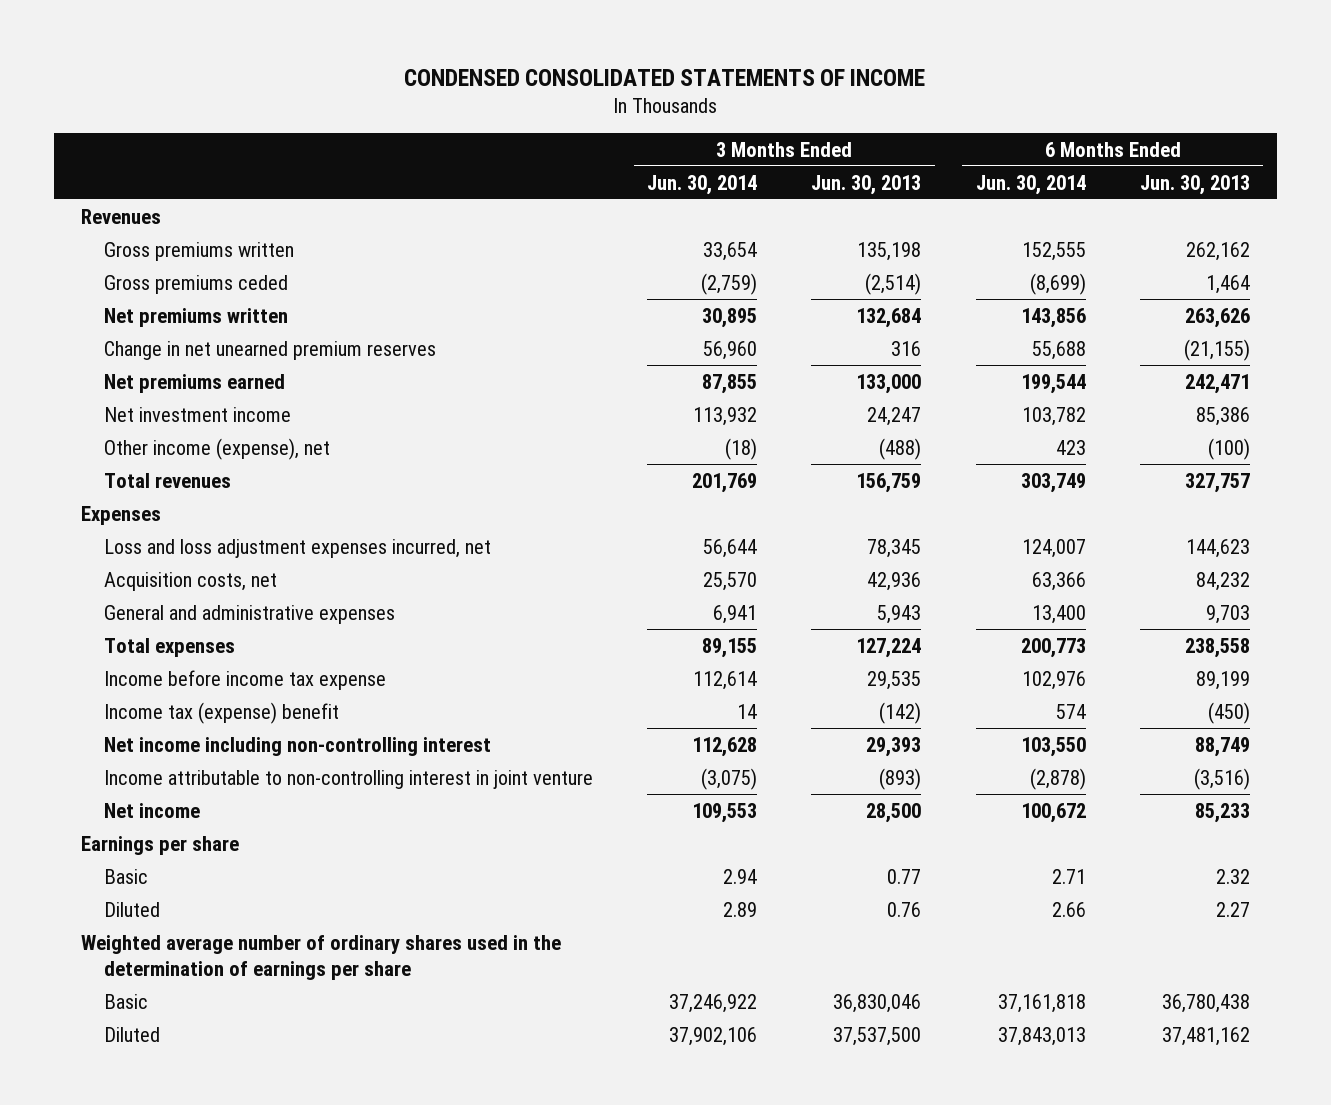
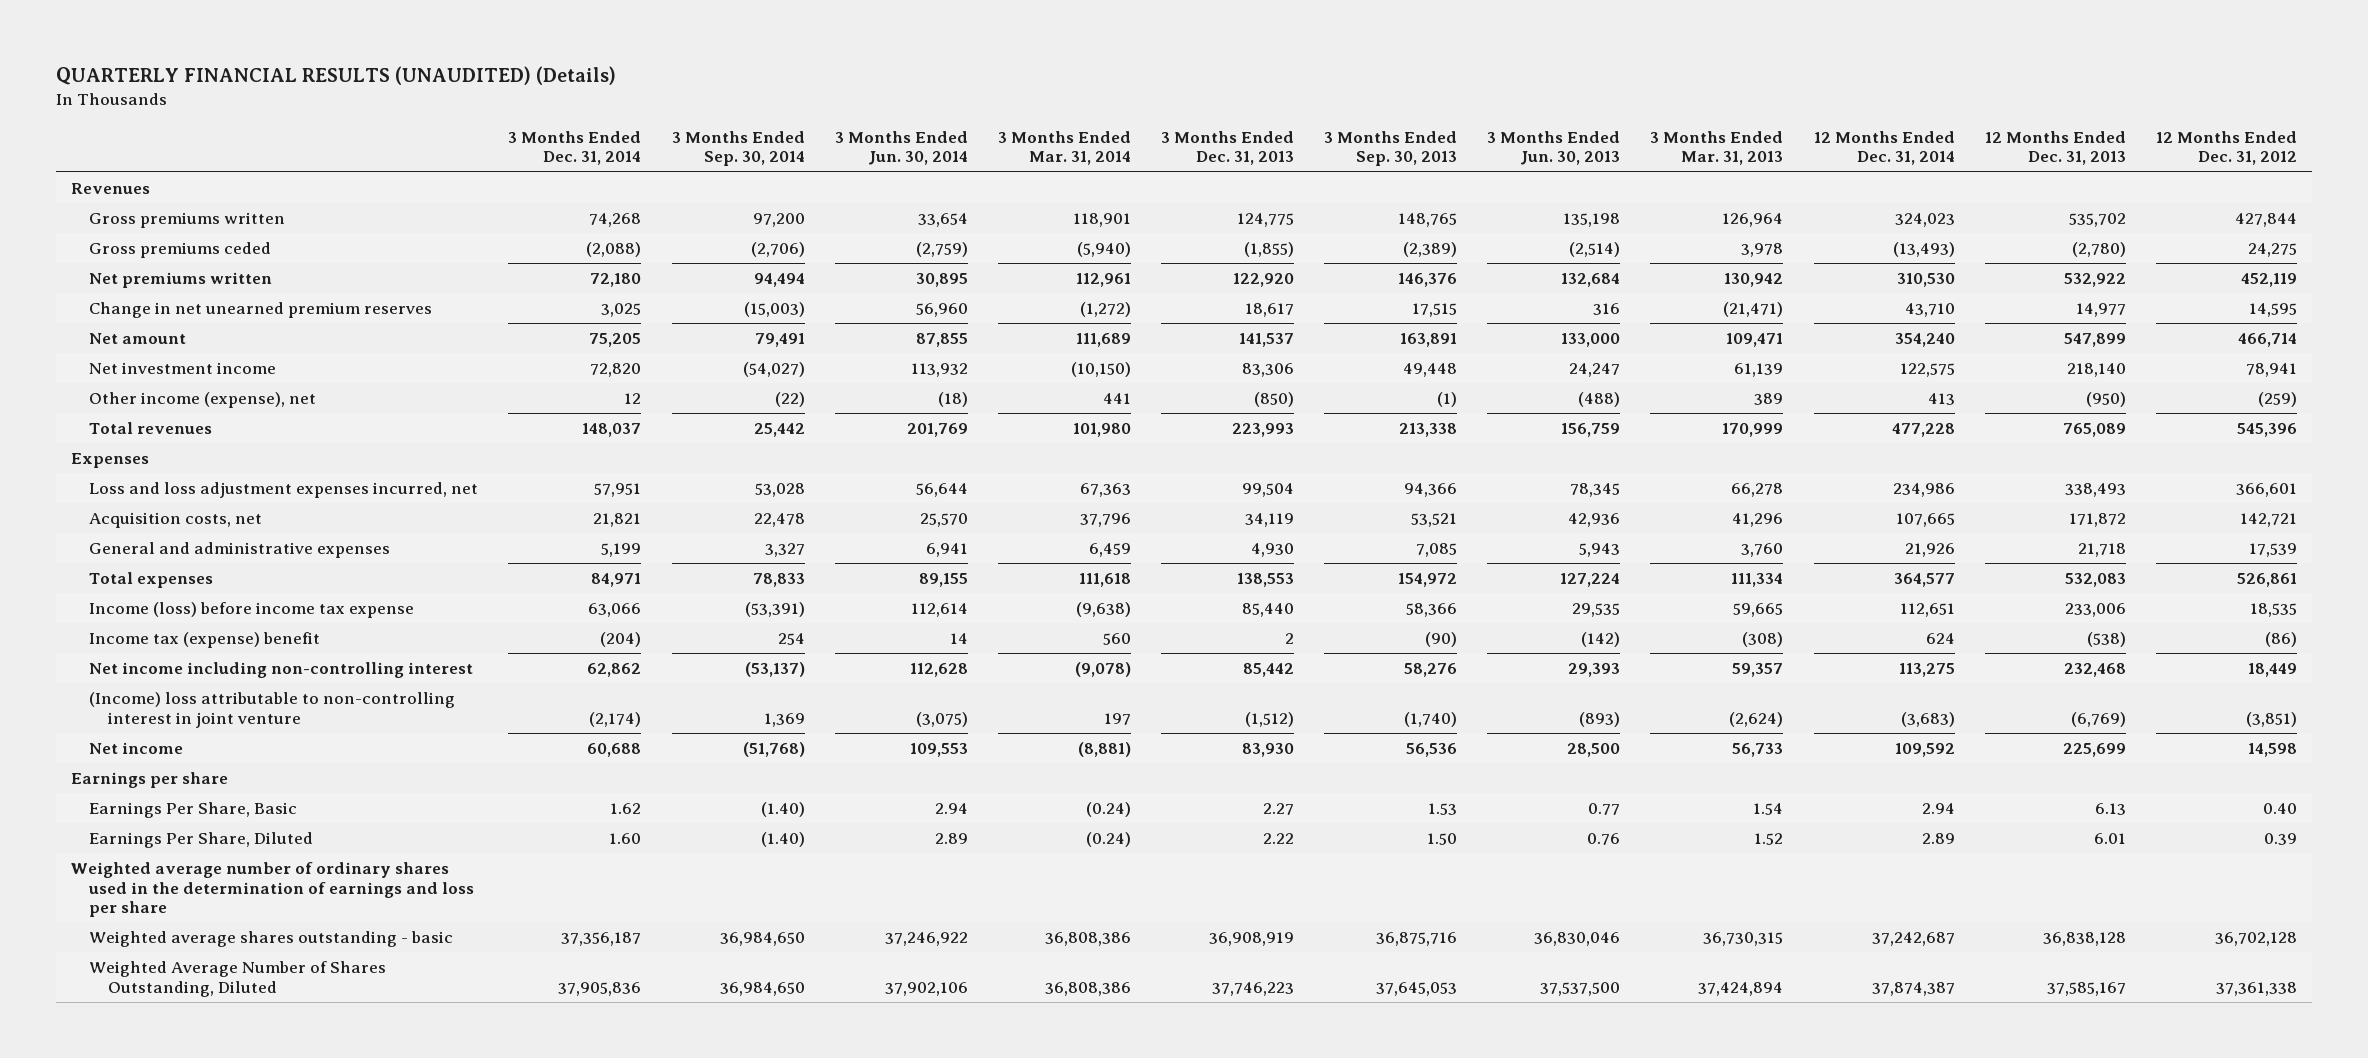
- CONDENSED CONSOLIDATED STATEMENTS OF INCOME
+ QUARTERLY FINANCIAL RESULTS (UNAUDITED) (Details)
- | 3 Months Ended Jun. 30, 2014 | 3 Months Ended Jun. 30, 2013 | 6 Months Ended Jun. 30, 2014 | 6 Months Ended Jun. 30, 2013
+ | 3 Months Ended Dec. 31, 2014 | 3 Months Ended Sep. 30, 2014 | 3 Months Ended Jun. 30, 2014 | 3 Months Ended Mar. 31, 2014 | 3 Months Ended Dec. 31, 2013 | 3 Months Ended Sep. 30, 2013 | 3 Months Ended Jun. 30, 2013 | 3 Months Ended Mar. 31, 2013 | 12 Months Ended Dec. 31, 2014 | 12 Months Ended Dec. 31, 2013 | 12 Months Ended Dec. 31, 2012
- Net premiums earned | 87,855 | 133,000 | 199,544 | 242,471
+ Net amount | 75,205 | 79,491 | 87,855 | 111,689 | 141,537 | 163,891 | 133,000 | 109,471 | 354,240 | 547,899 | 466,714
- Income before income tax expense | 112,614 | 29,535 | 102,976 | 89,199
+ Income (loss) before income tax expense | 63,066 | (53,391) | 112,614 | (9,638) | 85,440 | 58,366 | 29,535 | 59,665 | 112,651 | 233,006 | 18,535
- Income attributable to non-controlling interest in joint venture | (3,075) | (893) | (2,878) | (3,516)
+ (Income) loss attributable to non-controlling interest in joint venture | (2,174) | 1,369 | (3,075) | 197 | (1,512) | (1,740) | (893) | (2,624) | (3,683) | (6,769) | (3,851)
- Basic | 2.94 | 0.77 | 2.71 | 2.32
- Diluted | 2.89 | 0.76 | 2.66 | 2.27
- Weighted average number of ordinary shares used in the determination of earnings per share
- Basic | 37,246,922 | 36,830,046 | 37,161,818 | 36,780,438
- Diluted | 37,902,106 | 37,537,500 | 37,843,013 | 37,481,162
+ Earnings Per Share, Basic | 1.62 | (1.40) | 2.94 | (0.24) | 2.27 | 1.53 | 0.77 | 1.54 | 2.94 | 6.13 | 0.40
+ Earnings Per Share, Diluted | 1.60 | (1.40) | 2.89 | (0.24) | 2.22 | 1.50 | 0.76 | 1.52 | 2.89 | 6.01 | 0.39
+ Weighted average number of ordinary shares used in the determination of earnings and loss per share
+ Weighted average shares outstanding - basic | 37,356,187 | 36,984,650 | 37,246,922 | 36,808,386 | 36,908,919 | 36,875,716 | 36,830,046 | 36,730,315 | 37,242,687 | 36,838,128 | 36,702,128
+ Weighted Average Number of Shares Outstanding, Diluted | 37,905,836 | 36,984,650 | 37,902,106 | 36,808,386 | 37,746,223 | 37,645,053 | 37,537,500 | 37,424,894 | 37,874,387 | 37,585,167 | 37,361,338

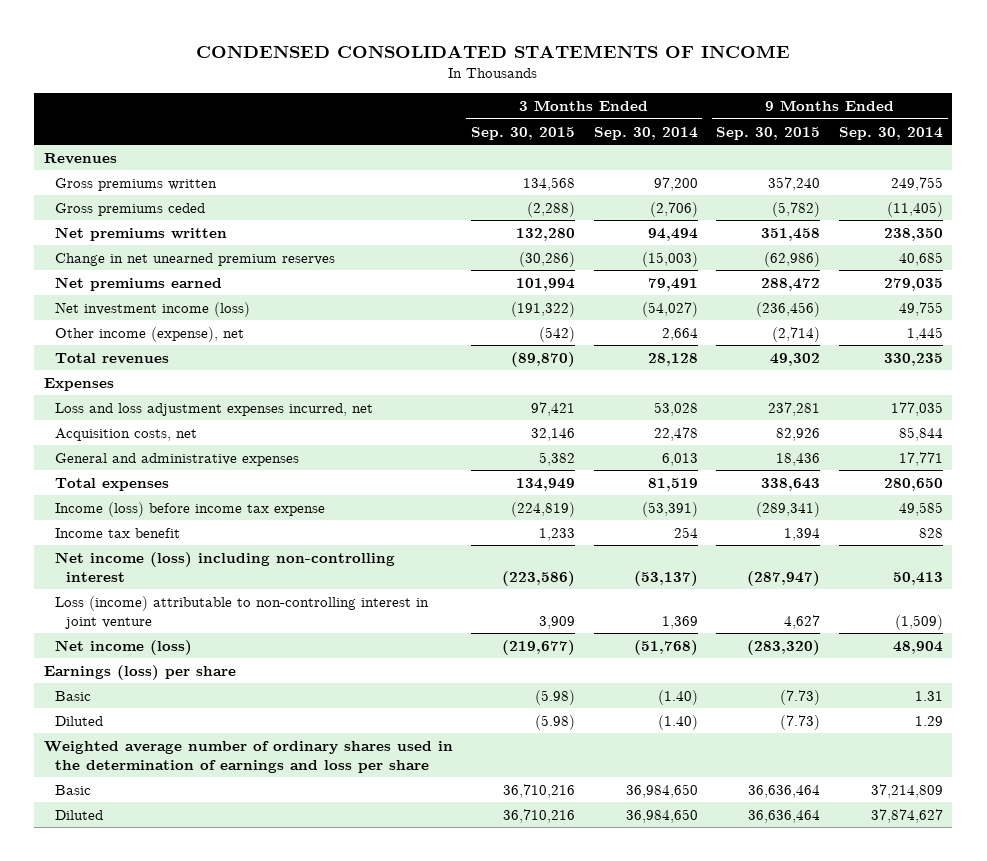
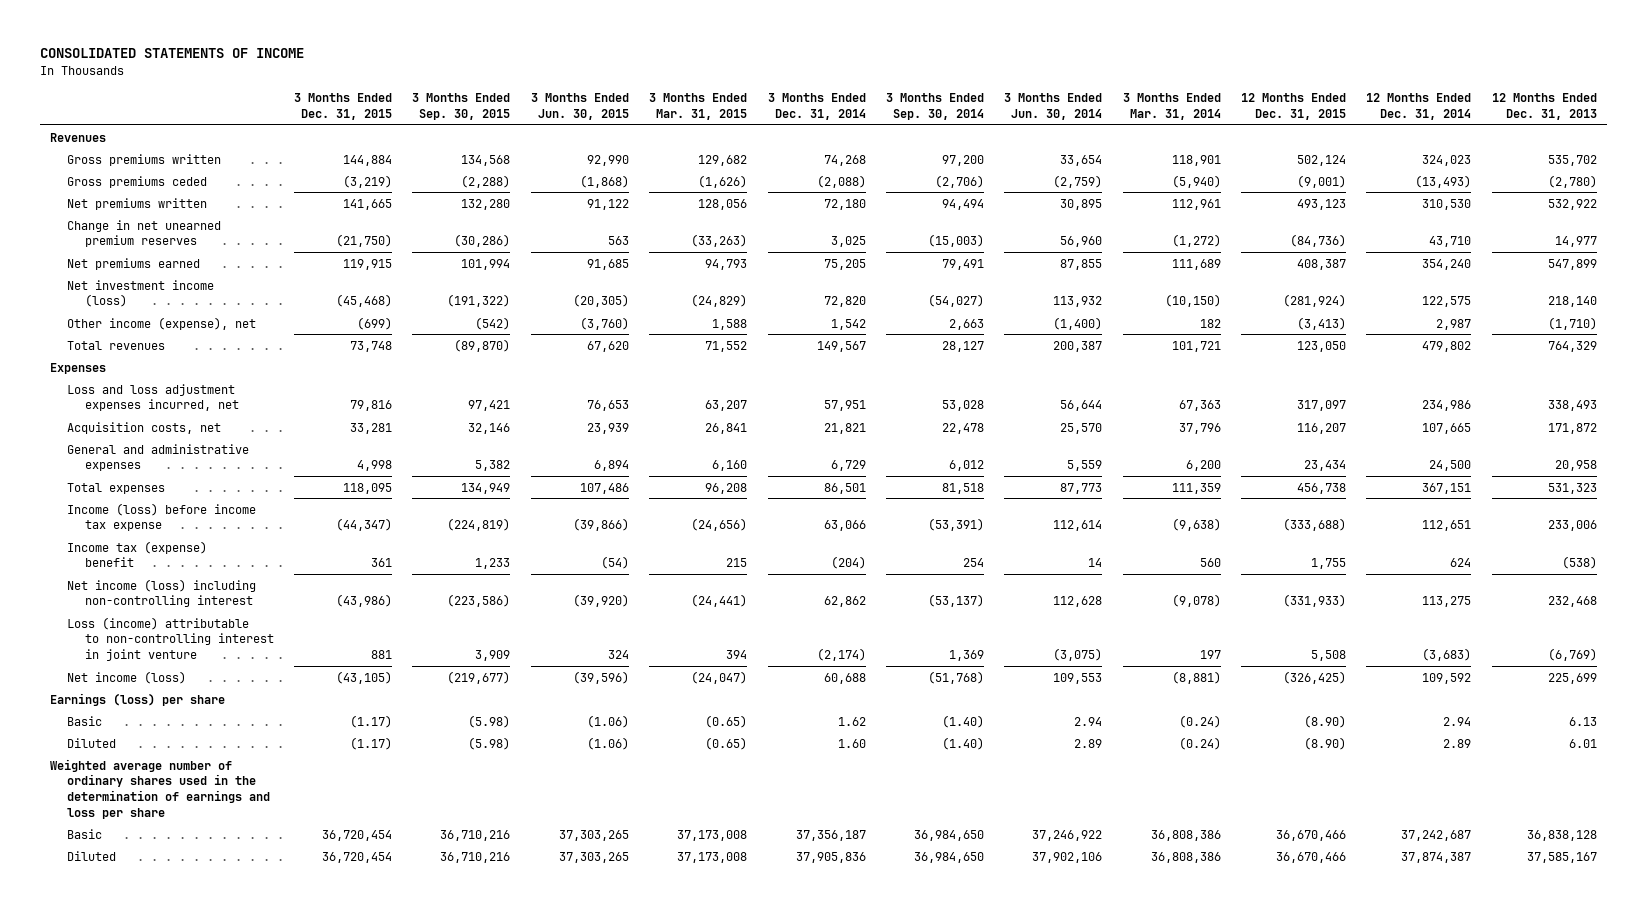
- CONDENSED CONSOLIDATED STATEMENTS OF INCOME
+ CONSOLIDATED STATEMENTS OF INCOME
- | 3 Months Ended Sep. 30, 2015 | 3 Months Ended Sep. 30, 2014 | 9 Months Ended Sep. 30, 2015 | 9 Months Ended Sep. 30, 2014
+ | 3 Months Ended Dec. 31, 2015 | 3 Months Ended Sep. 30, 2015 | 3 Months Ended Jun. 30, 2015 | 3 Months Ended Mar. 31, 2015 | 3 Months Ended Dec. 31, 2014 | 3 Months Ended Sep. 30, 2014 | 3 Months Ended Jun. 30, 2014 | 3 Months Ended Mar. 31, 2014 | 12 Months Ended Dec. 31, 2015 | 12 Months Ended Dec. 31, 2014 | 12 Months Ended Dec. 31, 2013
- Other income (expense), net | (542) | 2,664 | (2,714) | 1,445
- Total revenues | (89,870) | 28,128 | 49,302 | 330,235
+ Other income (expense), net | (699) | (542) | (3,760) | 1,588 | 1,542 | 2,663 | (1,400) | 182 | (3,413) | 2,987 | (1,710)
+ Total revenues | 73,748 | (89,870) | 67,620 | 71,552 | 149,567 | 28,127 | 200,387 | 101,721 | 123,050 | 479,802 | 764,329
- General and administrative expenses | 5,382 | 6,013 | 18,436 | 17,771
- Total expenses | 134,949 | 81,519 | 338,643 | 280,650
+ General and administrative expenses | 4,998 | 5,382 | 6,894 | 6,160 | 6,729 | 6,012 | 5,559 | 6,200 | 23,434 | 24,500 | 20,958
+ Total expenses | 118,095 | 134,949 | 107,486 | 96,208 | 86,501 | 81,518 | 87,773 | 111,359 | 456,738 | 367,151 | 531,323
- Income tax benefit | 1,233 | 254 | 1,394 | 828
+ Income tax (expense) benefit | 361 | 1,233 | (54) | 215 | (204) | 254 | 14 | 560 | 1,755 | 624 | (538)

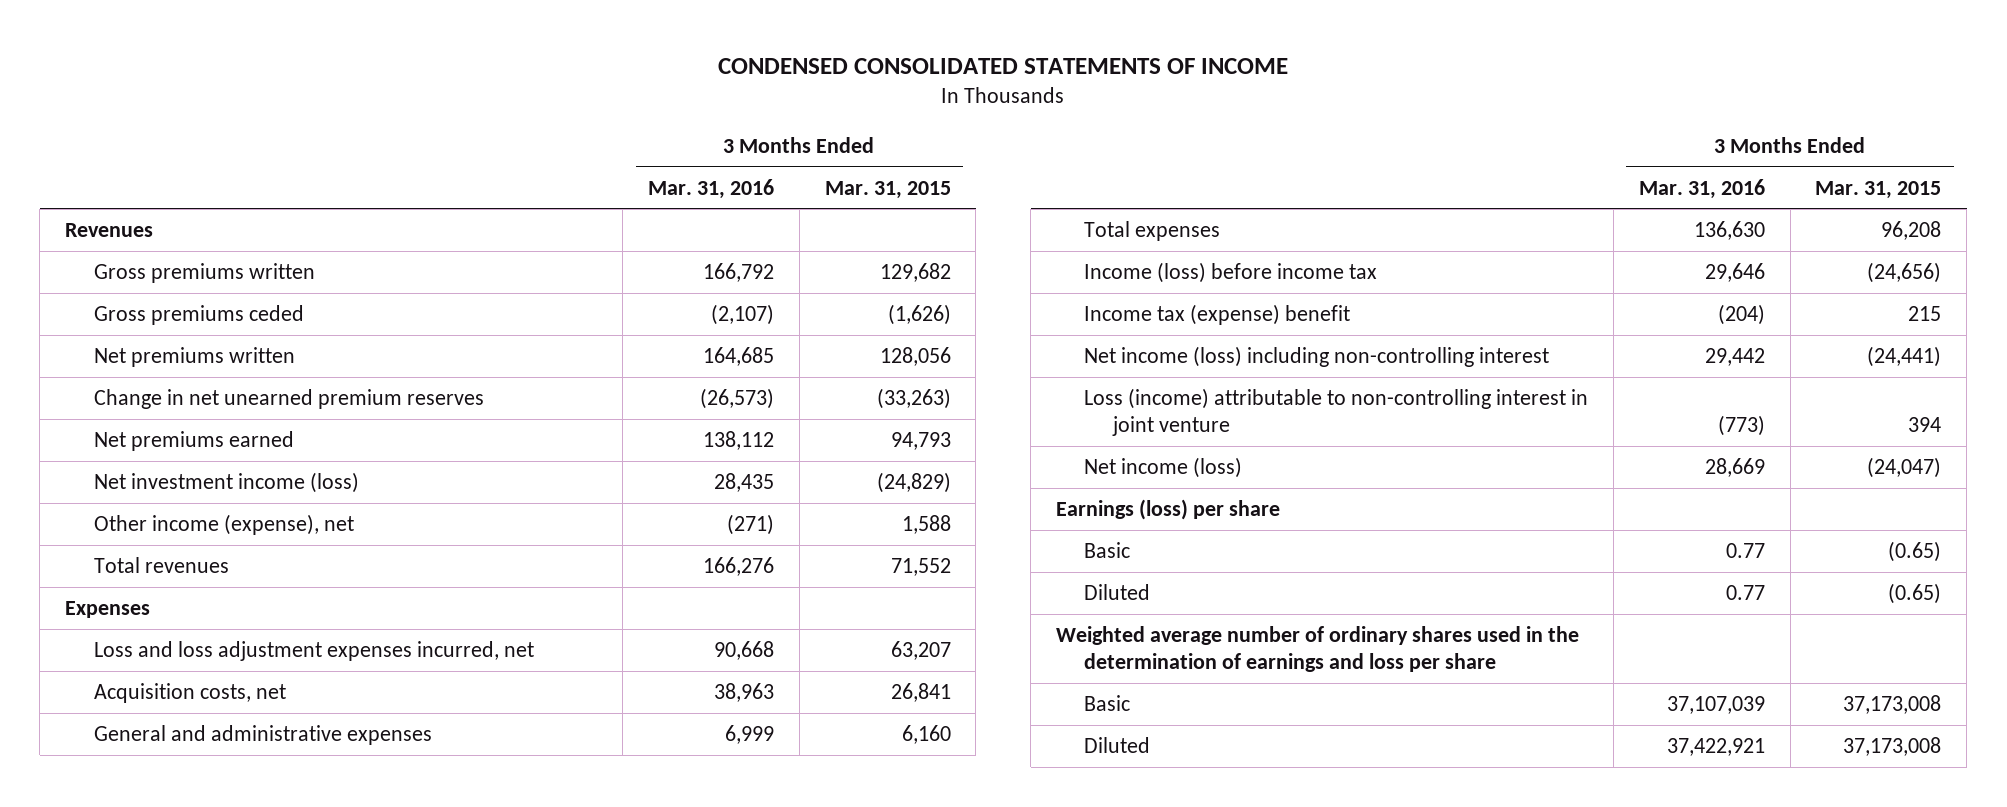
- CONSOLIDATED STATEMENTS OF INCOME
+ CONDENSED CONSOLIDATED STATEMENTS OF INCOME
- | 3 Months Ended Dec. 31, 2015 | 3 Months Ended Sep. 30, 2015 | 3 Months Ended Jun. 30, 2015 | 3 Months Ended Mar. 31, 2015 | 3 Months Ended Dec. 31, 2014 | 3 Months Ended Sep. 30, 2014 | 3 Months Ended Jun. 30, 2014 | 3 Months Ended Mar. 31, 2014 | 12 Months Ended Dec. 31, 2015 | 12 Months Ended Dec. 31, 2014 | 12 Months Ended Dec. 31, 2013
+ | 3 Months Ended Mar. 31, 2016 | 3 Months Ended Mar. 31, 2015
- Income (loss) before income tax expense | (44,347) | (224,819) | (39,866) | (24,656) | 63,066 | (53,391) | 112,614 | (9,638) | (333,688) | 112,651 | 233,006
+ Income (loss) before income tax | 29,646 | (24,656)

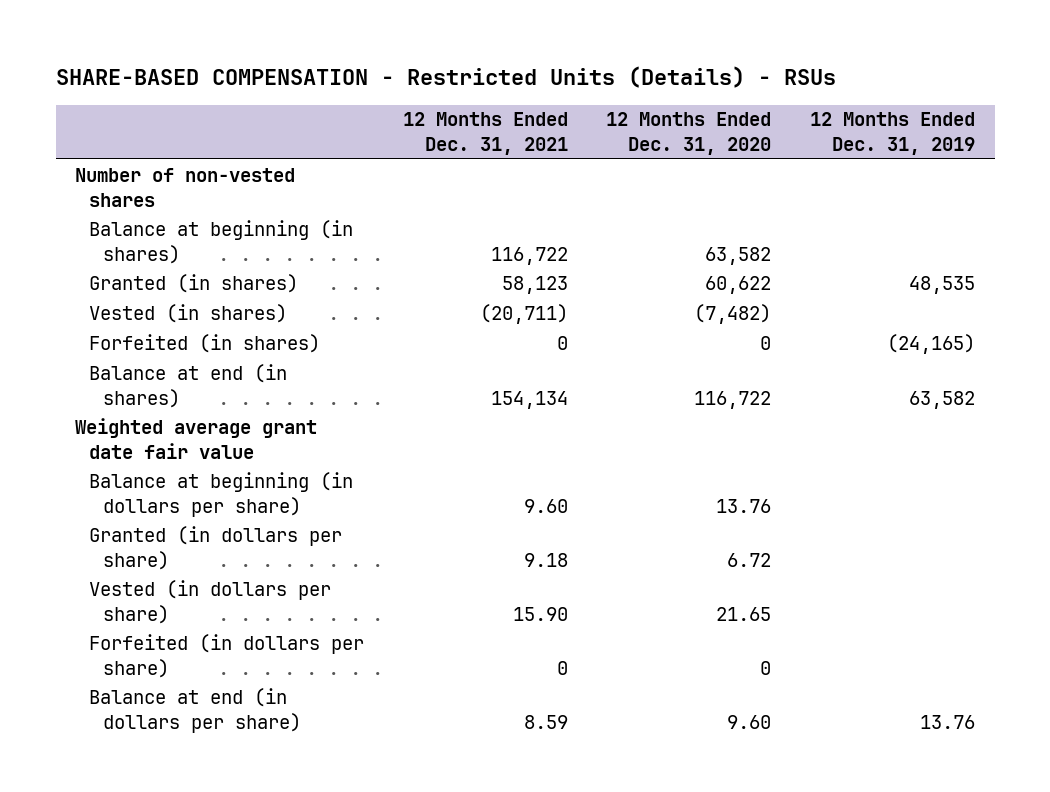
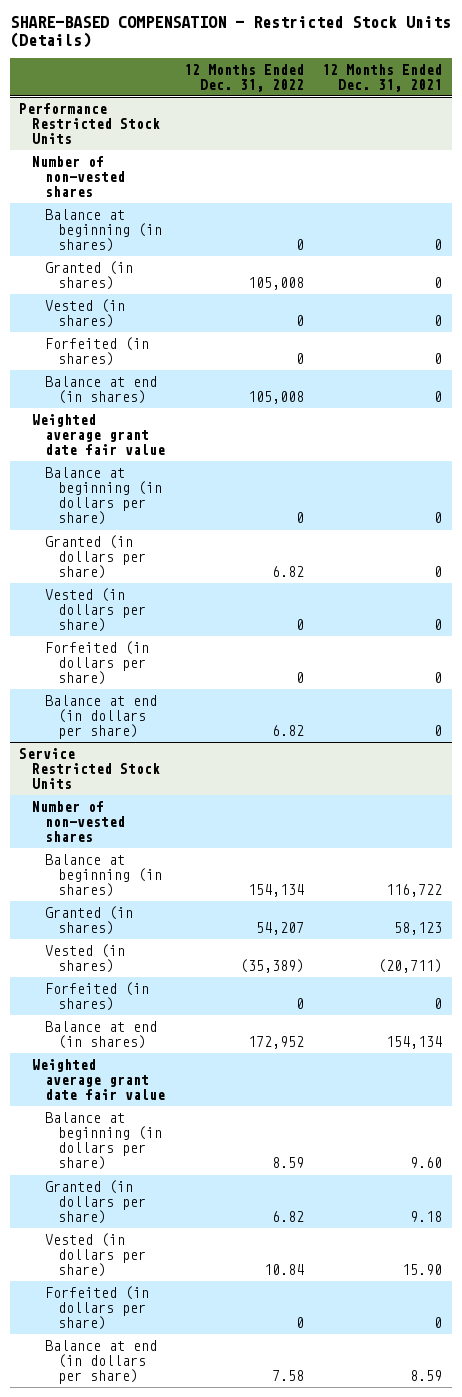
- SHARE-BASED COMPENSATION - Restricted Units (Details) - RSUs
+ SHARE-BASED COMPENSATION - Restricted Stock Units (Details)
- | 12 Months Ended Dec. 31, 2021 | 12 Months Ended Dec. 31, 2020 | 12 Months Ended Dec. 31, 2019
+ | 12 Months Ended Dec. 31, 2022 | 12 Months Ended Dec. 31, 2021
+ Performance Restricted Stock Units
+ Balance at beginning (in shares) | 0 | 0
+ Granted (in shares) | 105,008 | 0
+ Vested (in shares) | 0 | 0
+ Forfeited (in shares) | 0 | 0
+ Balance at end (in shares) | 105,008 | 0
+ Weighted average grant date fair value
+ Balance at beginning (in dollars per share) | 0 | 0
+ Granted (in dollars per share) | 6.82 | 0
+ Vested (in dollars per share) | 0 | 0
+ Forfeited (in dollars per share) | 0 | 0
+ Balance at end (in dollars per share) | 6.82 | 0
+ Service Restricted Stock Units
+ Number of non-vested shares

